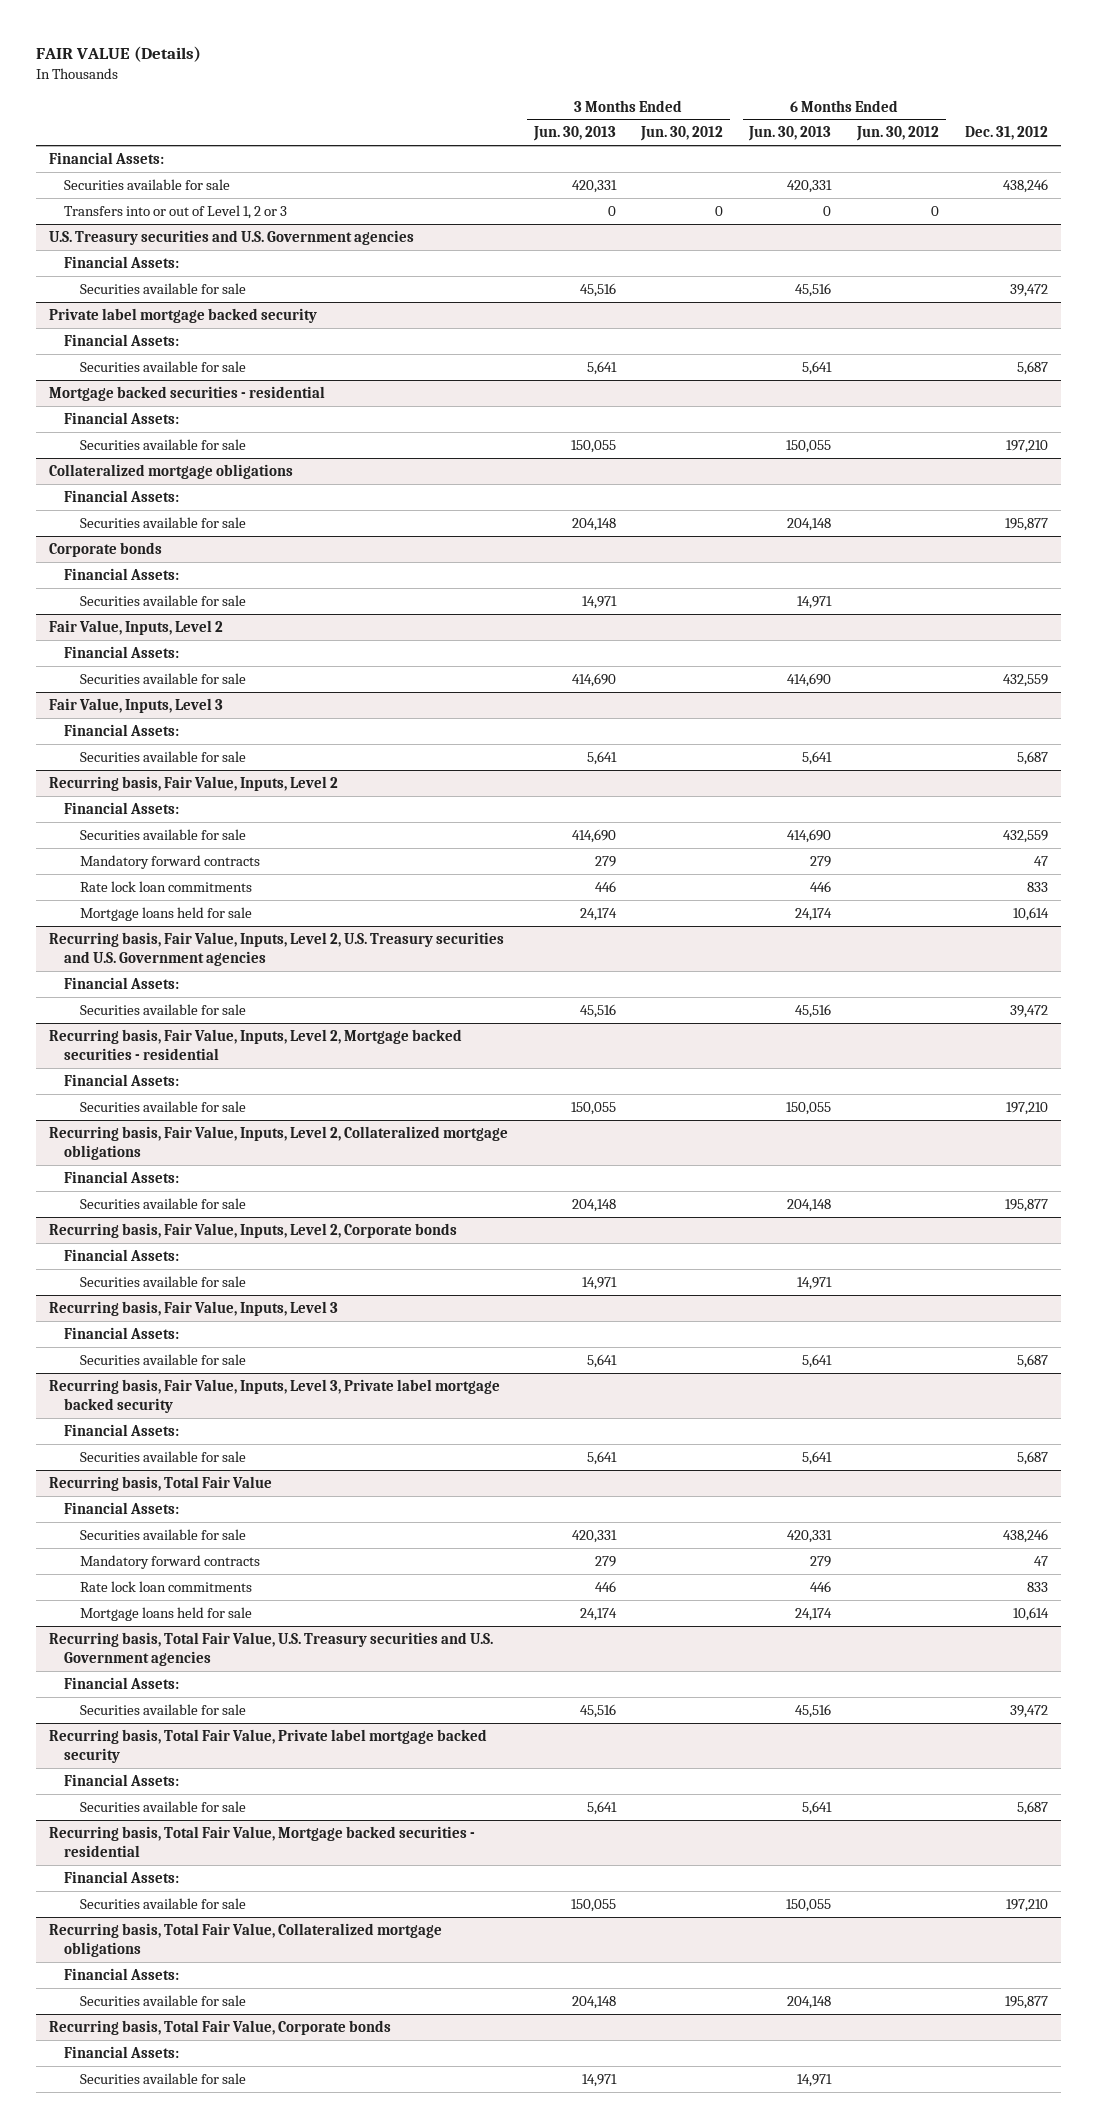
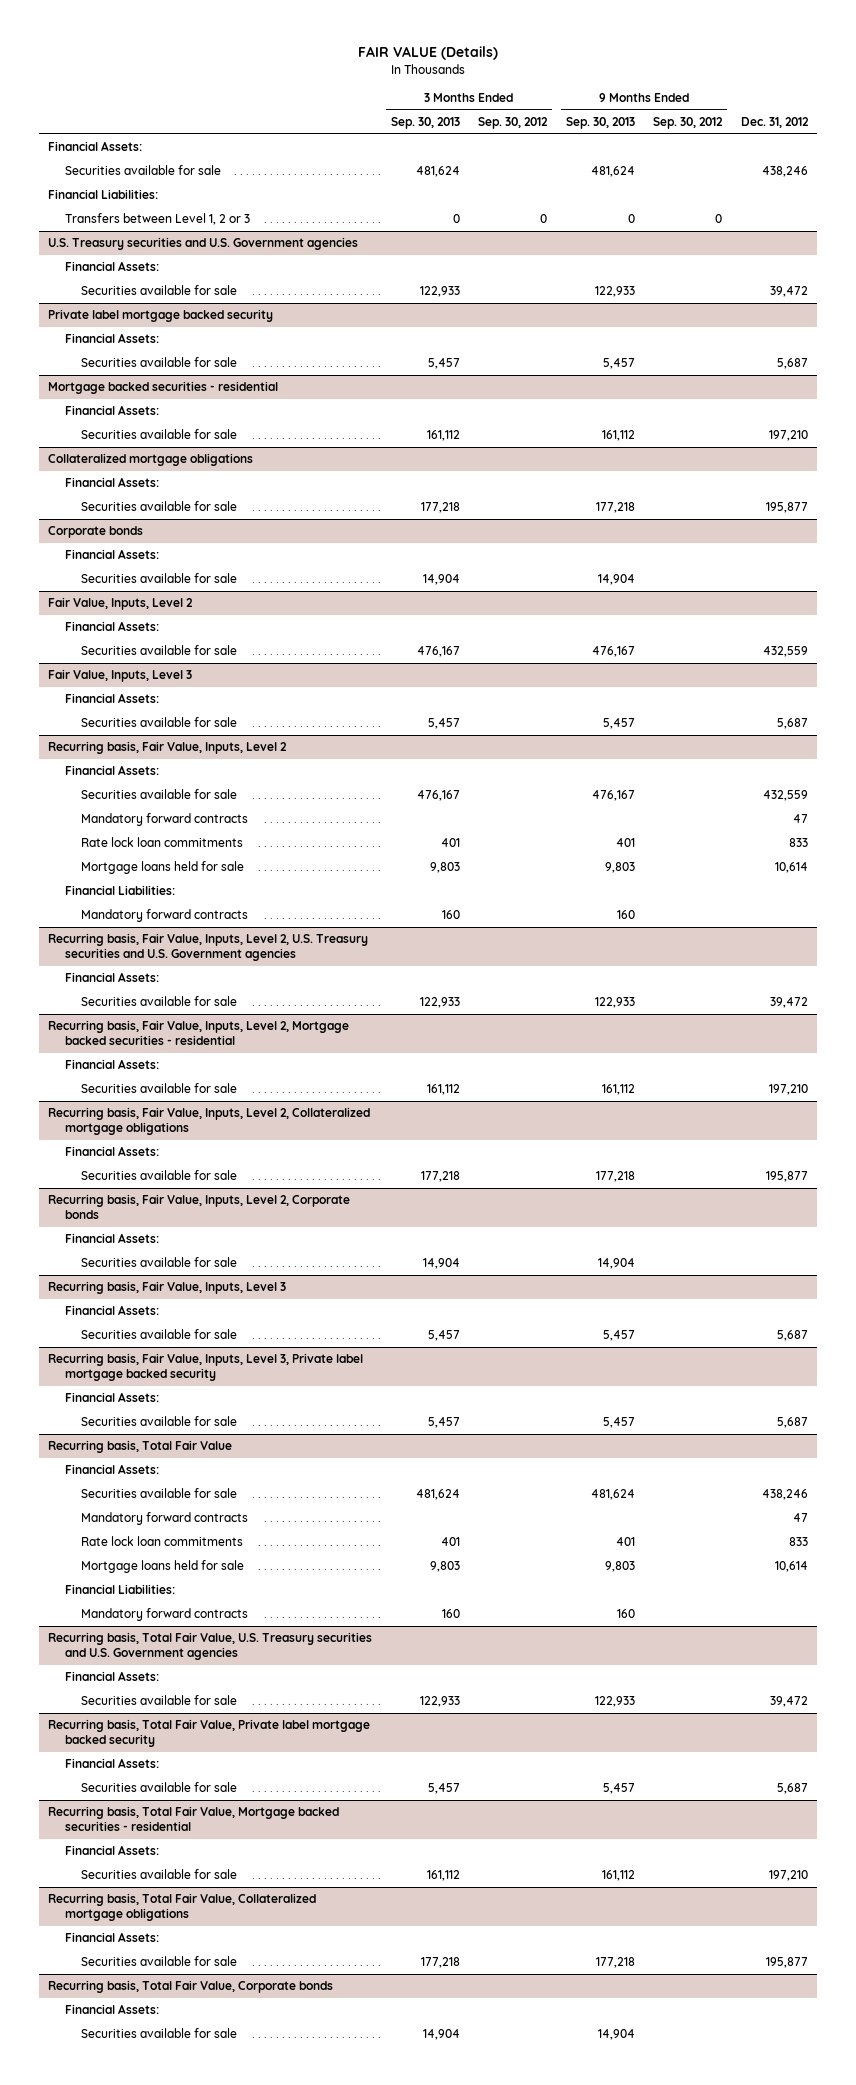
- | 3 Months Ended Jun. 30, 2013 | 3 Months Ended Jun. 30, 2012 | 6 Months Ended Jun. 30, 2013 | 6 Months Ended Jun. 30, 2012 | Dec. 31, 2012
+ | 3 Months Ended Sep. 30, 2013 | 3 Months Ended Sep. 30, 2012 | 9 Months Ended Sep. 30, 2013 | 9 Months Ended Sep. 30, 2012 | Dec. 31, 2012
- Transfers into or out of Level 1, 2 or 3 | 0 | 0 | 0 | 0 |
+ Financial Liabilities:
+ Transfers between Level 1, 2 or 3 | 0 | 0 | 0 | 0 |
@ Recurring basis, Fair Value, Inputs, Level 2
+ Financial Liabilities:
+ Mandatory forward contracts | 160 | | 160 | |
@ Recurring basis, Total Fair Value
+ Financial Liabilities:
+ Mandatory forward contracts | 160 | | 160 | |

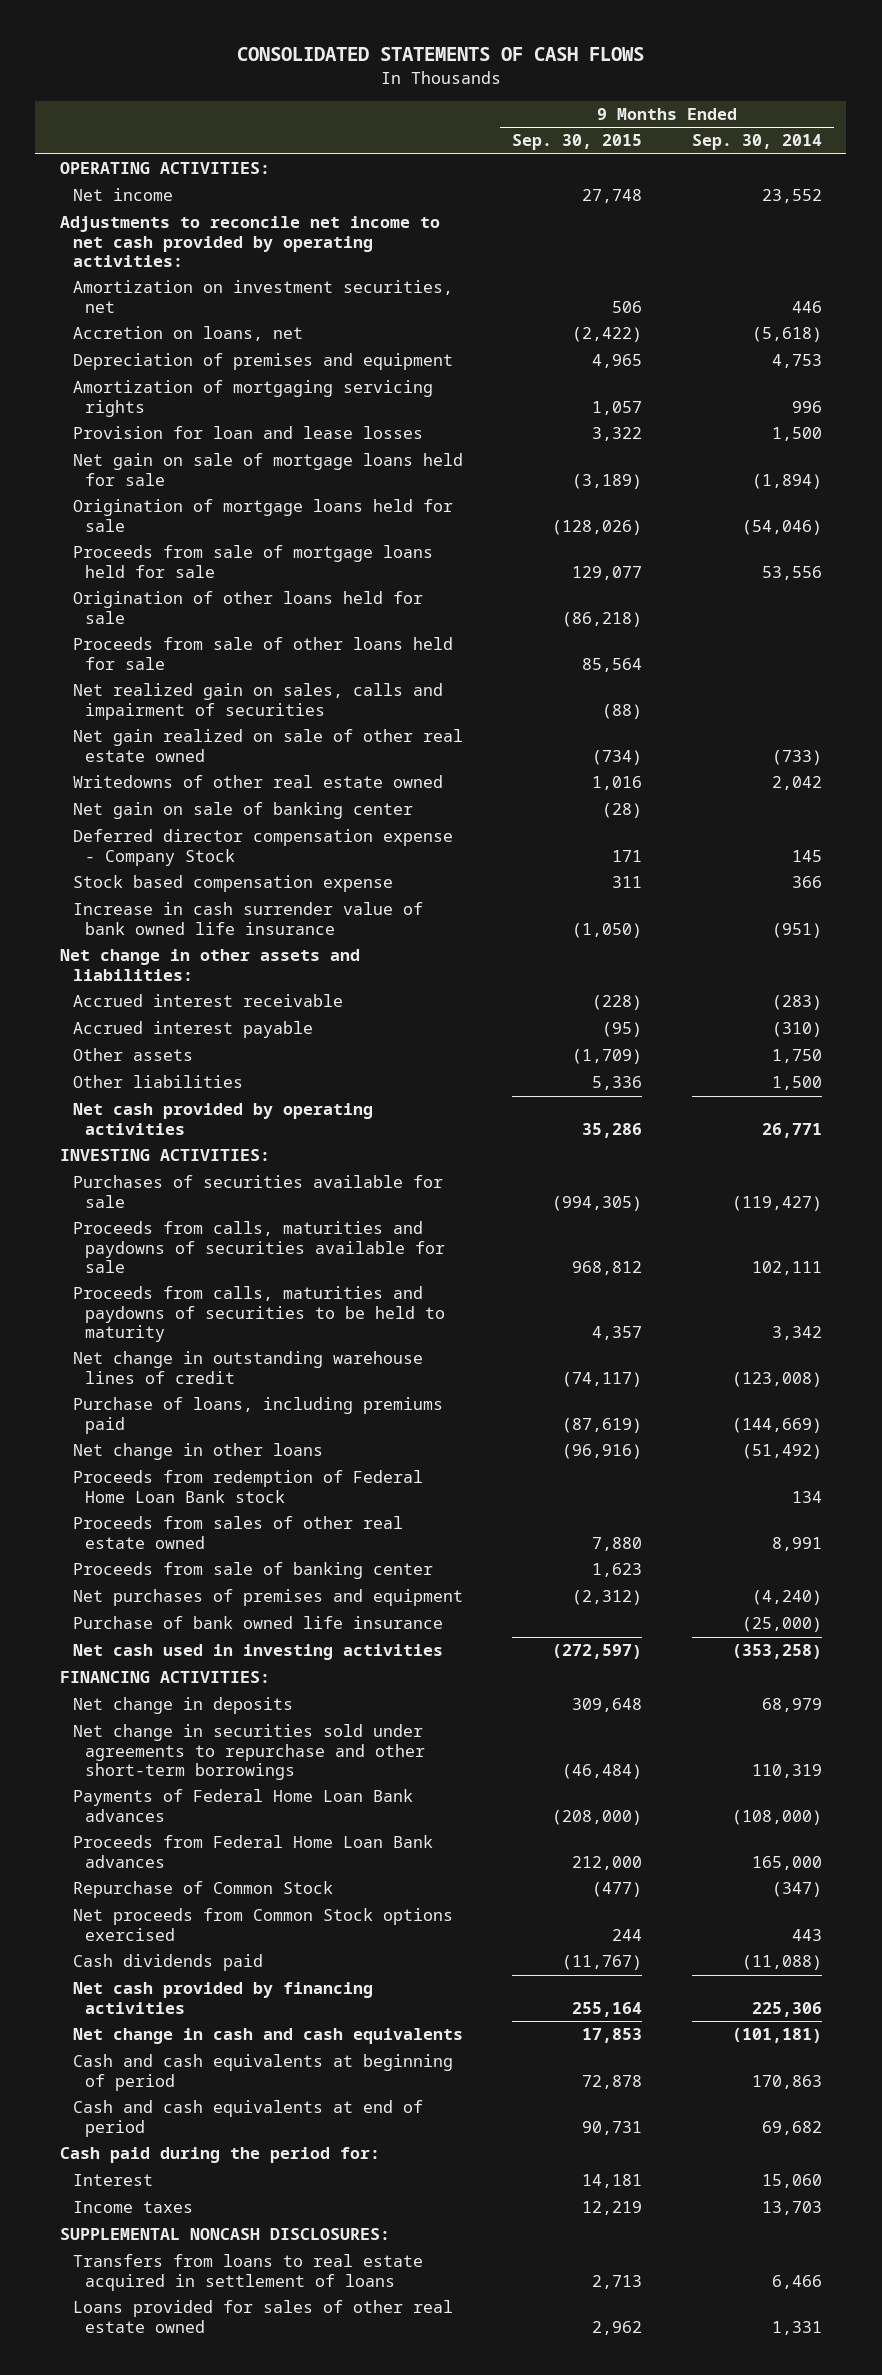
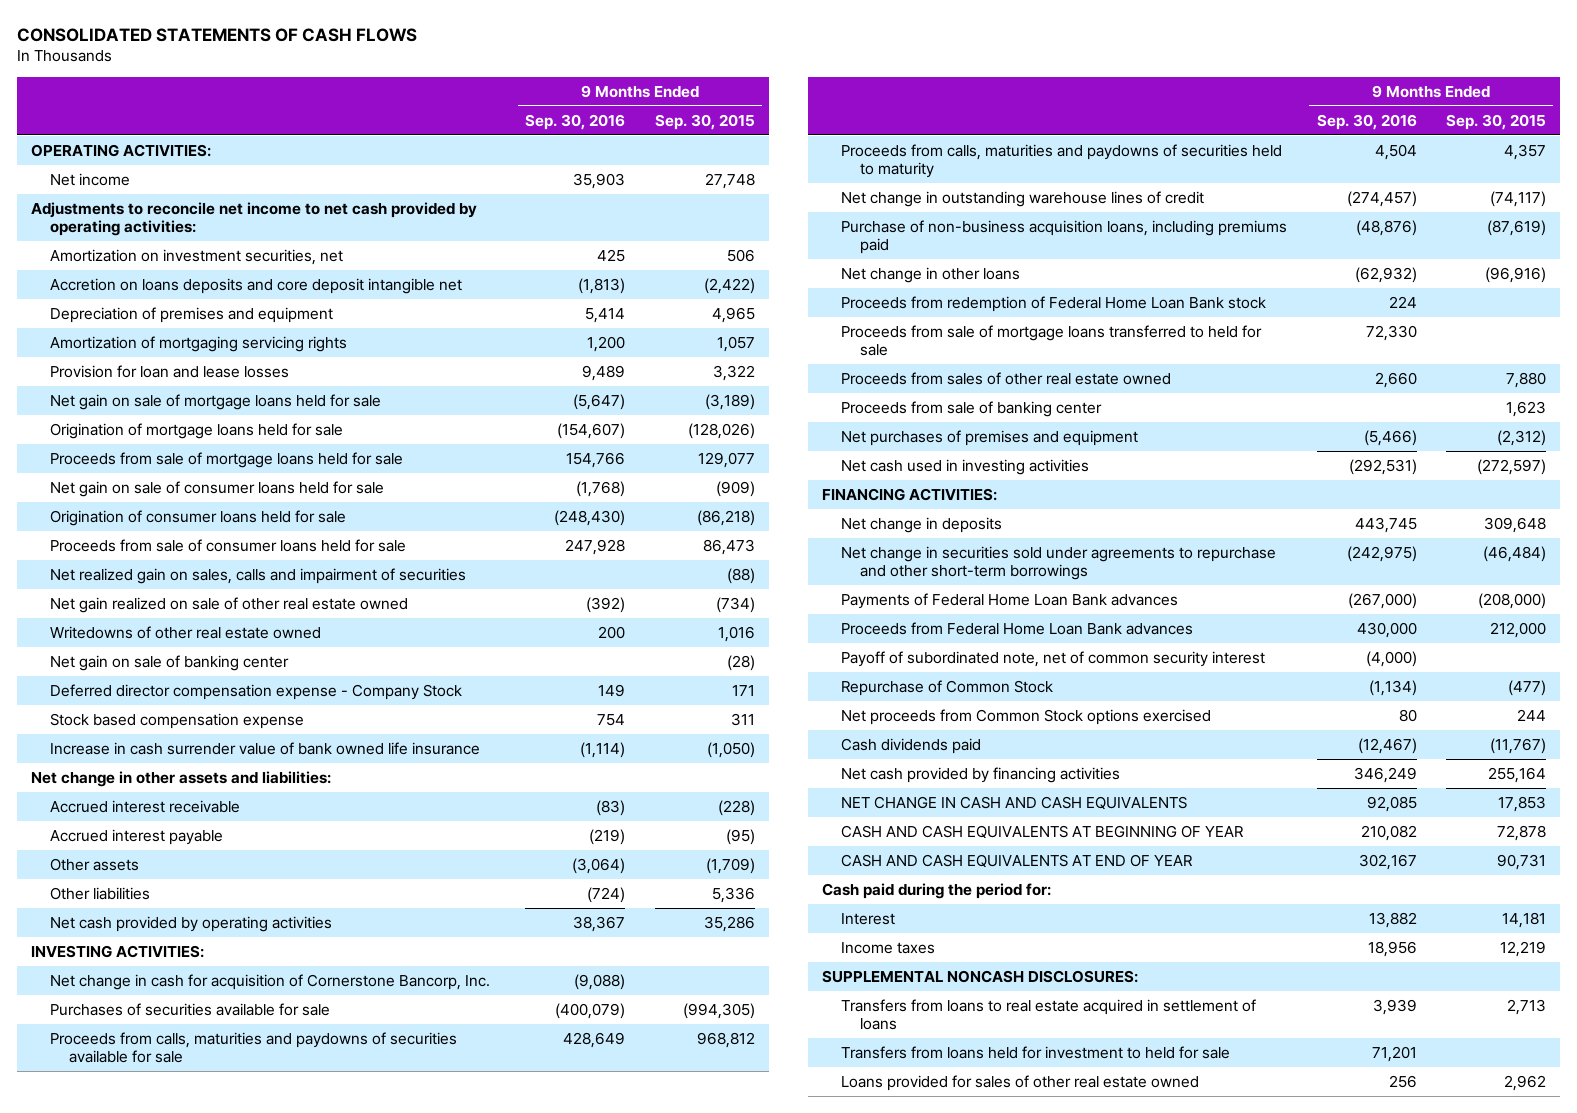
- | 9 Months Ended Sep. 30, 2015 | 9 Months Ended Sep. 30, 2014
+ | 9 Months Ended Sep. 30, 2016 | 9 Months Ended Sep. 30, 2015
- Accretion on loans, net | (2,422) | (5,618)
+ Accretion on loans deposits and core deposit intangible net | (1,813) | (2,422)
- Origination of other loans held for sale | (86,218) |
- Proceeds from sale of other loans held for sale | 85,564 |
+ Net gain on sale of consumer loans held for sale | (1,768) | (909)
+ Origination of consumer loans held for sale | (248,430) | (86,218)
+ Proceeds from sale of consumer loans held for sale | 247,928 | 86,473
+ Net change in cash for acquisition of Cornerstone Bancorp, Inc. | (9,088) |
- Proceeds from calls, maturities and paydowns of securities to be held to maturity | 4,357 | 3,342
+ Proceeds from calls, maturities and paydowns of securities held to maturity | 4,504 | 4,357
- Purchase of loans, including premiums paid | (87,619) | (144,669)
+ Purchase of non-business acquisition loans, including premiums paid | (48,876) | (87,619)
+ Proceeds from sale of mortgage loans transferred to held for sale | 72,330 |
- Purchase of bank owned life insurance | | (25,000)
+ Payoff of subordinated note, net of common security interest | (4,000) |
- Net change in cash and cash equivalents | 17,853 | (101,181)
- Cash and cash equivalents at beginning of period | 72,878 | 170,863
- Cash and cash equivalents at end of period | 90,731 | 69,682
+ NET CHANGE IN CASH AND CASH EQUIVALENTS | 92,085 | 17,853
+ CASH AND CASH EQUIVALENTS AT BEGINNING OF YEAR | 210,082 | 72,878
+ CASH AND CASH EQUIVALENTS AT END OF YEAR | 302,167 | 90,731
+ Transfers from loans held for investment to held for sale | 71,201 |

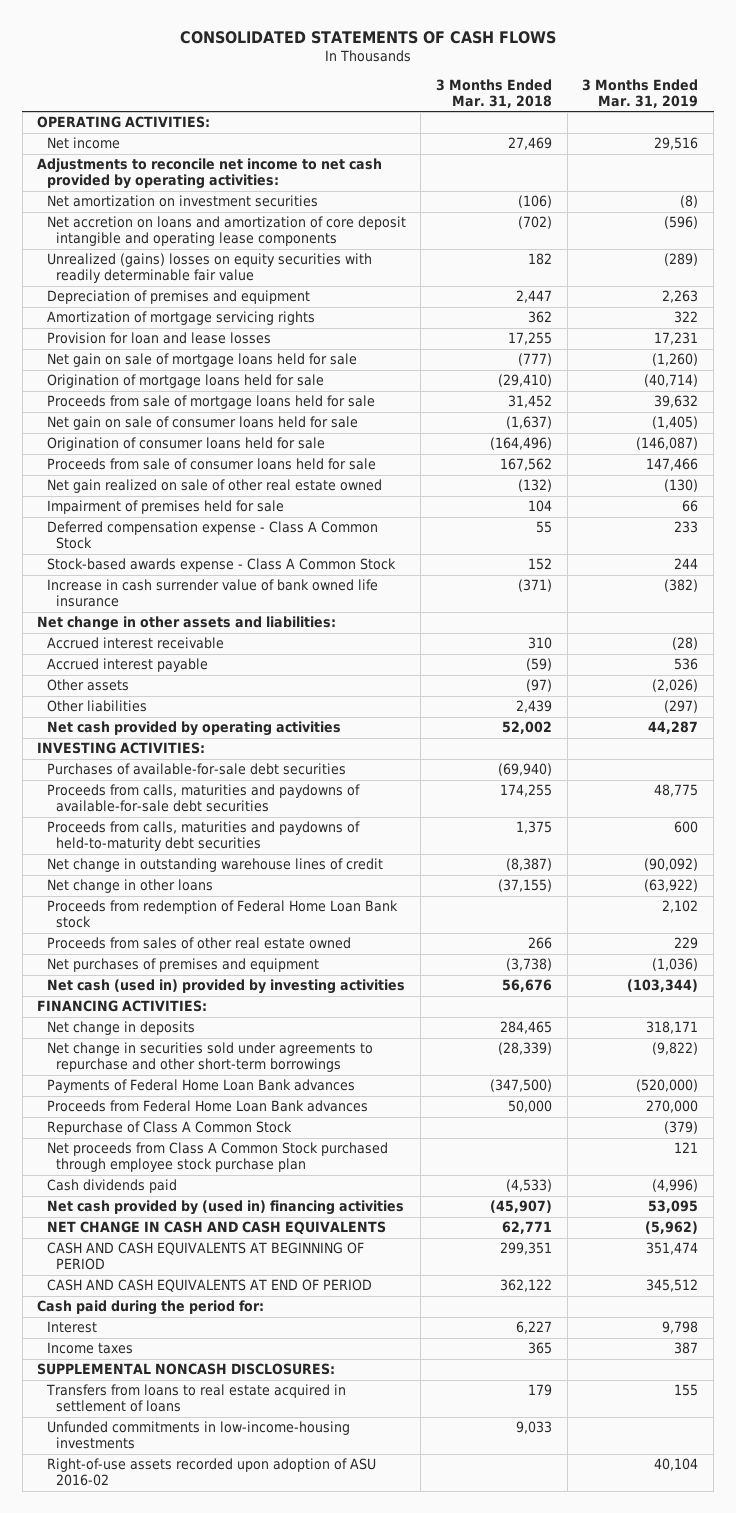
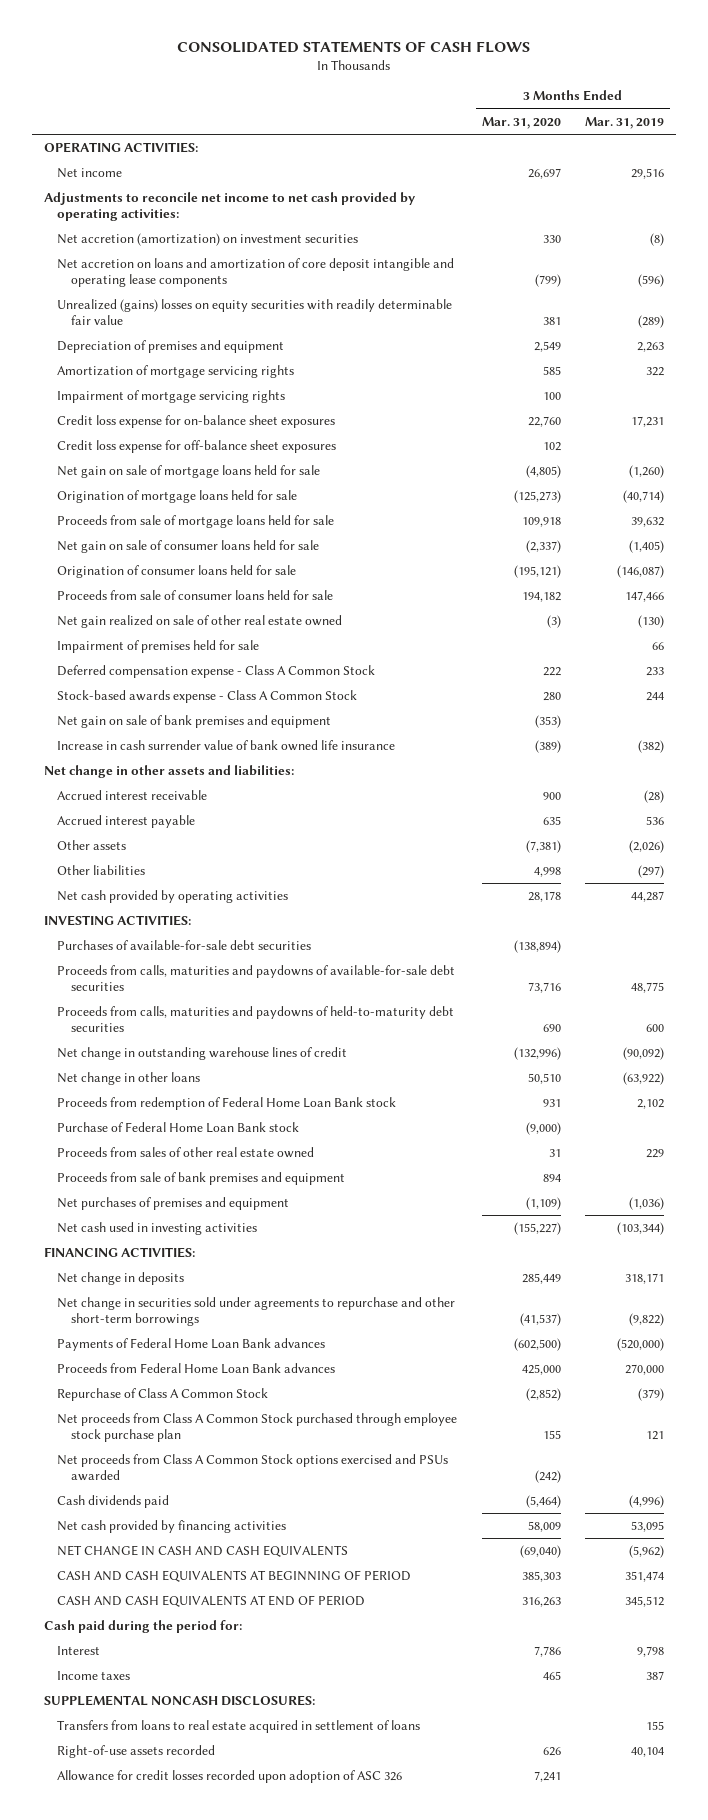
- | 3 Months Ended Mar. 31, 2018 | 3 Months Ended Mar. 31, 2019
+ | 3 Months Ended Mar. 31, 2020 | 3 Months Ended Mar. 31, 2019
- Net amortization on investment securities | (106) | (8)
+ Net accretion (amortization) on investment securities | 330 | (8)
- Provision for loan and lease losses | 17,255 | 17,231
+ Impairment of mortgage servicing rights | 100 |
+ Credit loss expense for on-balance sheet exposures | 22,760 | 17,231
+ Credit loss expense for off-balance sheet exposures | 102 |
+ Net gain on sale of bank premises and equipment | (353) |
+ Purchase of Federal Home Loan Bank stock | (9,000) |
+ Proceeds from sale of bank premises and equipment | 894 |
- Net cash (used in) provided by investing activities | 56,676 | (103,344)
+ Net cash used in investing activities | (155,227) | (103,344)
+ Net proceeds from Class A Common Stock options exercised and PSUs awarded | (242) |
- Net cash provided by (used in) financing activities | (45,907) | 53,095
+ Net cash provided by financing activities | 58,009 | 53,095
- Unfunded commitments in low-income-housing investments | 9,033 |
- Right-of-use assets recorded upon adoption of ASU 2016-02 | | 40,104
+ Right-of-use assets recorded | 626 | 40,104
+ Allowance for credit losses recorded upon adoption of ASC 326 | 7,241 |

